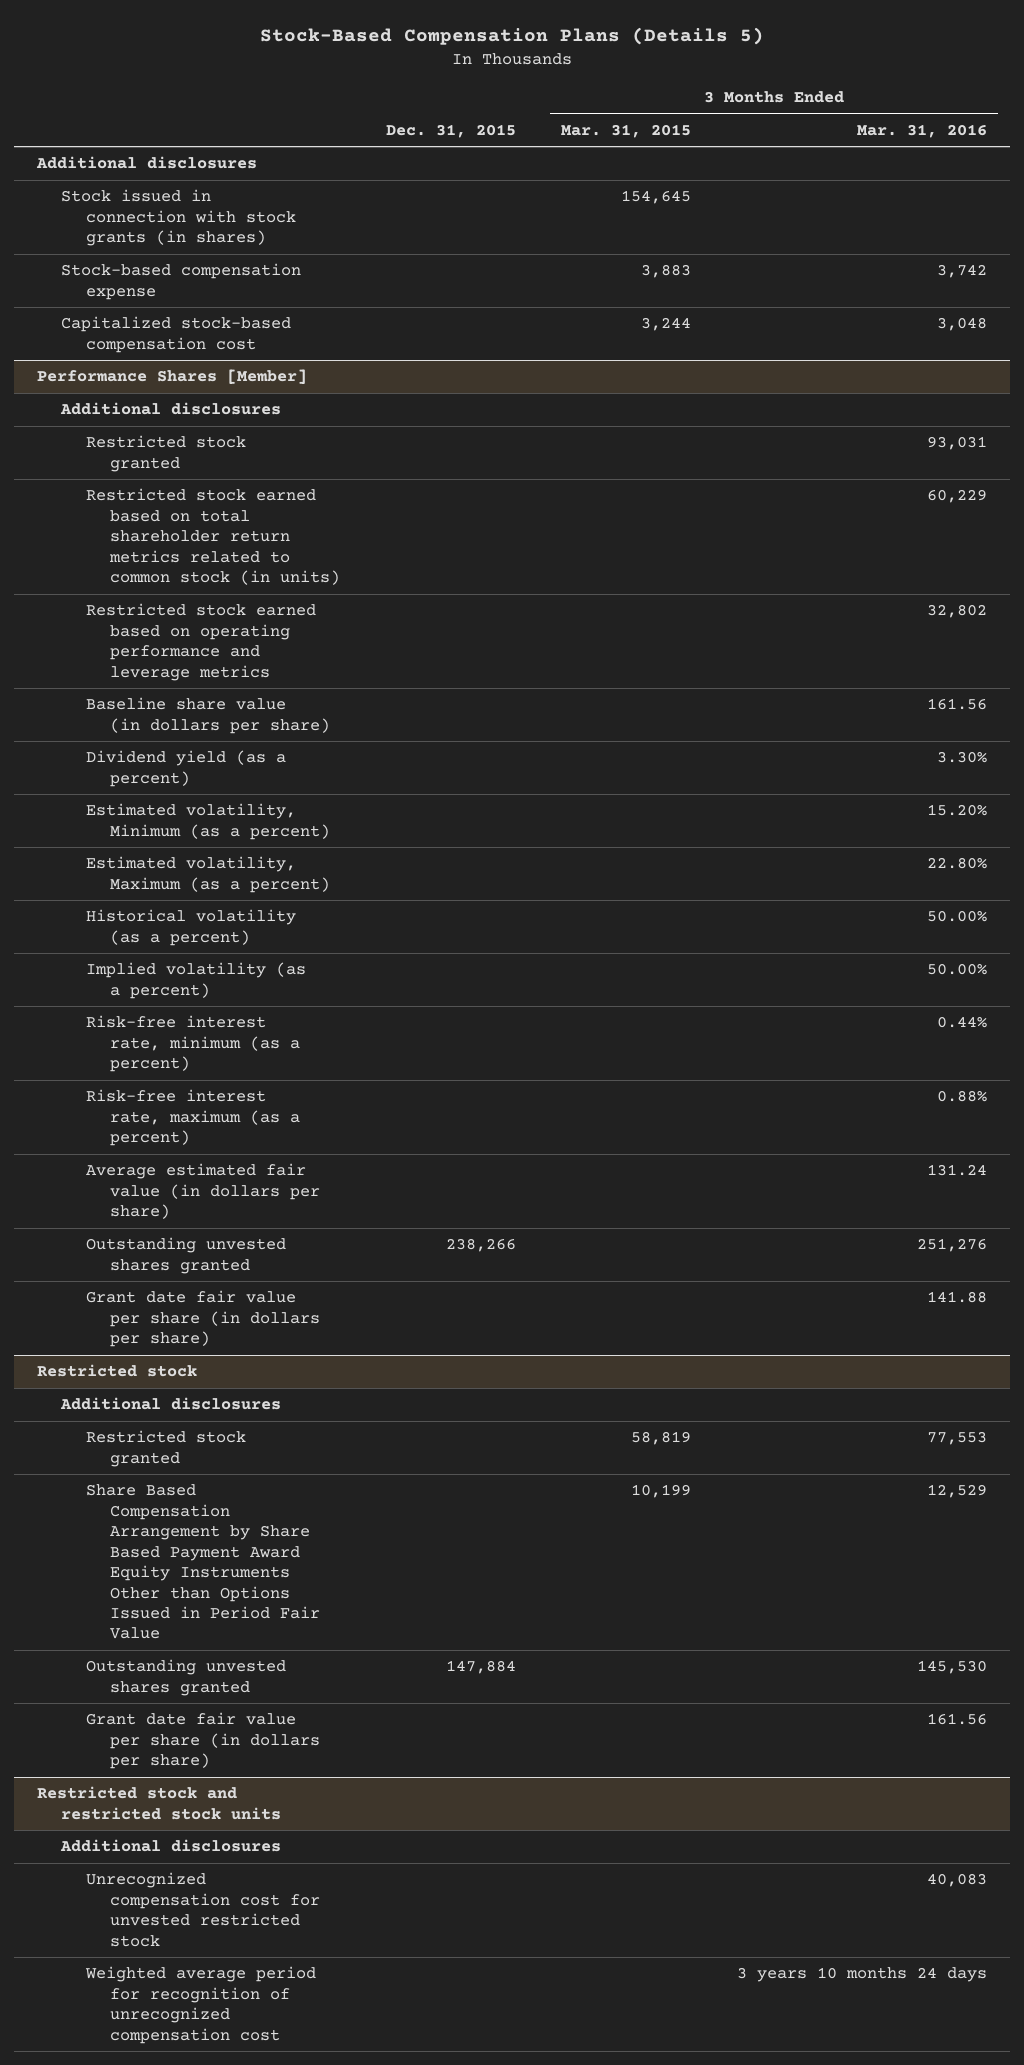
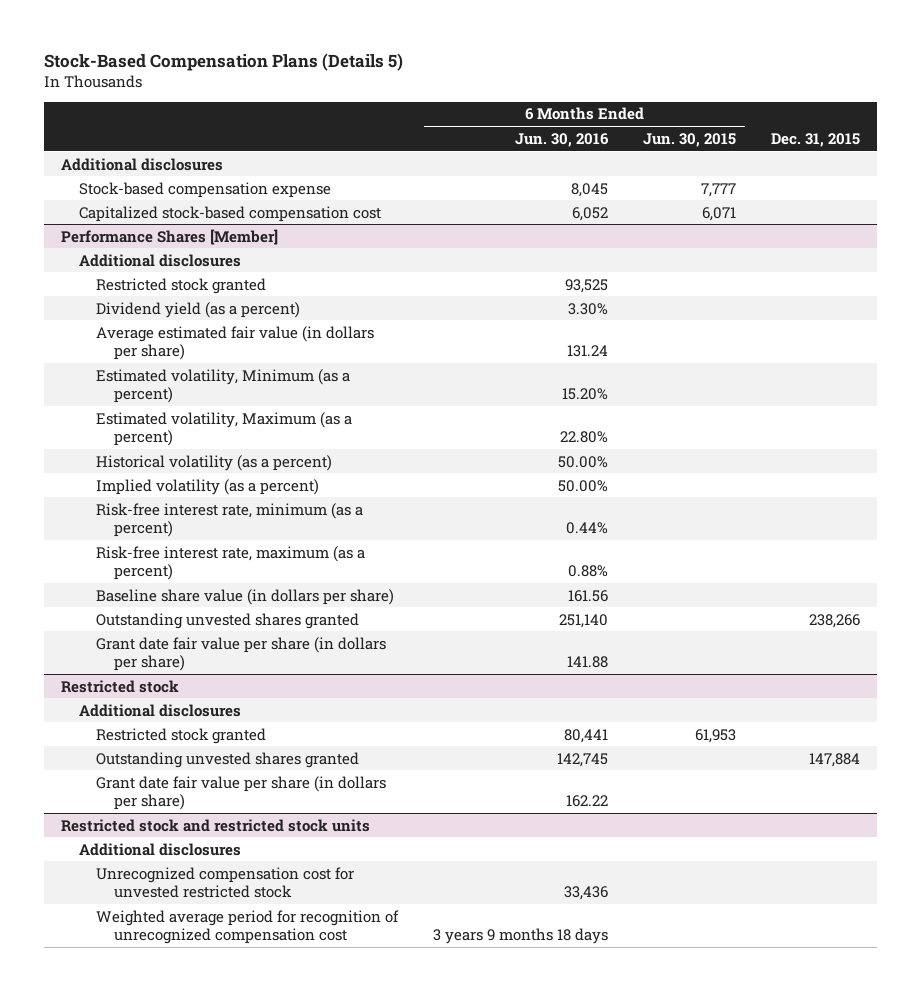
- | Dec. 31, 2015 | 3 Months Ended Mar. 31, 2015 | 3 Months Ended Mar. 31, 2016
+ | 6 Months Ended Jun. 30, 2016 | 6 Months Ended Jun. 30, 2015 | Dec. 31, 2015
- Stock issued in connection with stock grants (in shares) | | 154,645 |
@ Performance Shares [Member]
- Restricted stock earned based on total shareholder return metrics related to common stock (in units) | | | 60,229
- Restricted stock earned based on operating performance and leverage metrics | | | 32,802
moved up: Average estimated fair value (in dollars per share) | 131.24 | |
moved down: Baseline share value (in dollars per share) | 161.56 | |
@ Restricted stock
- Share Based Compensation Arrangement by Share Based Payment Award Equity Instruments Other than Options Issued in Period Fair Value | | 10,199 | 12,529

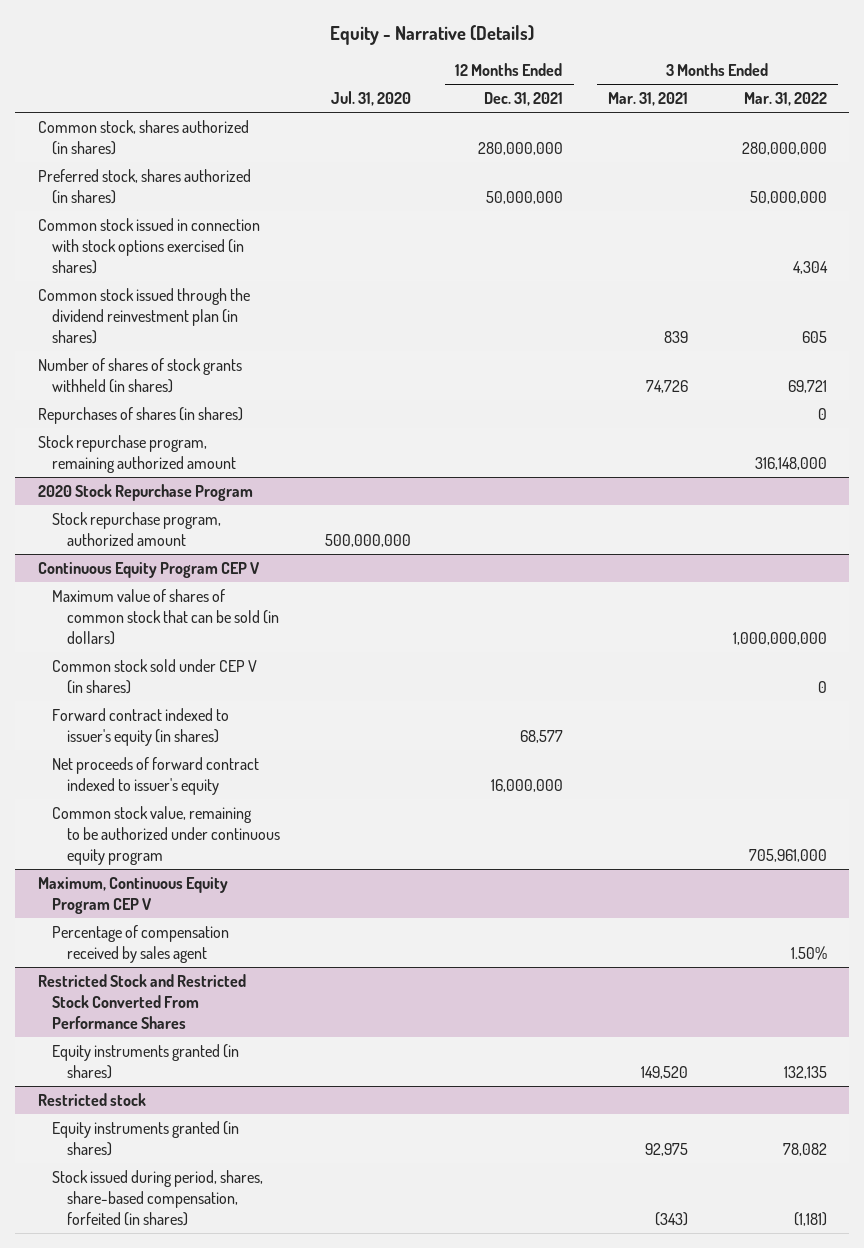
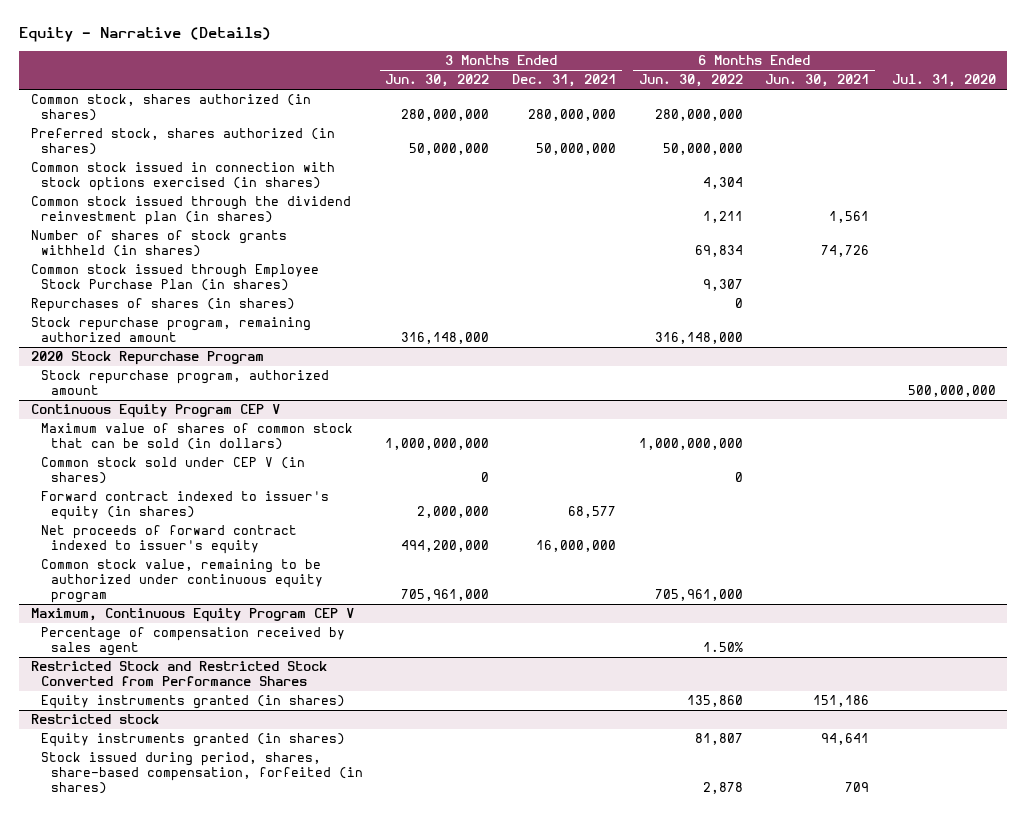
- | Jul. 31, 2020 | 12 Months Ended Dec. 31, 2021 | 3 Months Ended Mar. 31, 2021 | 3 Months Ended Mar. 31, 2022
+ | 3 Months Ended Jun. 30, 2022 | 3 Months Ended Dec. 31, 2021 | 6 Months Ended Jun. 30, 2022 | 6 Months Ended Jun. 30, 2021 | Jul. 31, 2020
+ Common stock issued through Employee Stock Purchase Plan (in shares) | | | 9,307 | |
- Restricted Stock and Restricted Stock Converted From Performance Shares
+ Restricted Stock and Restricted Stock Converted from Performance Shares

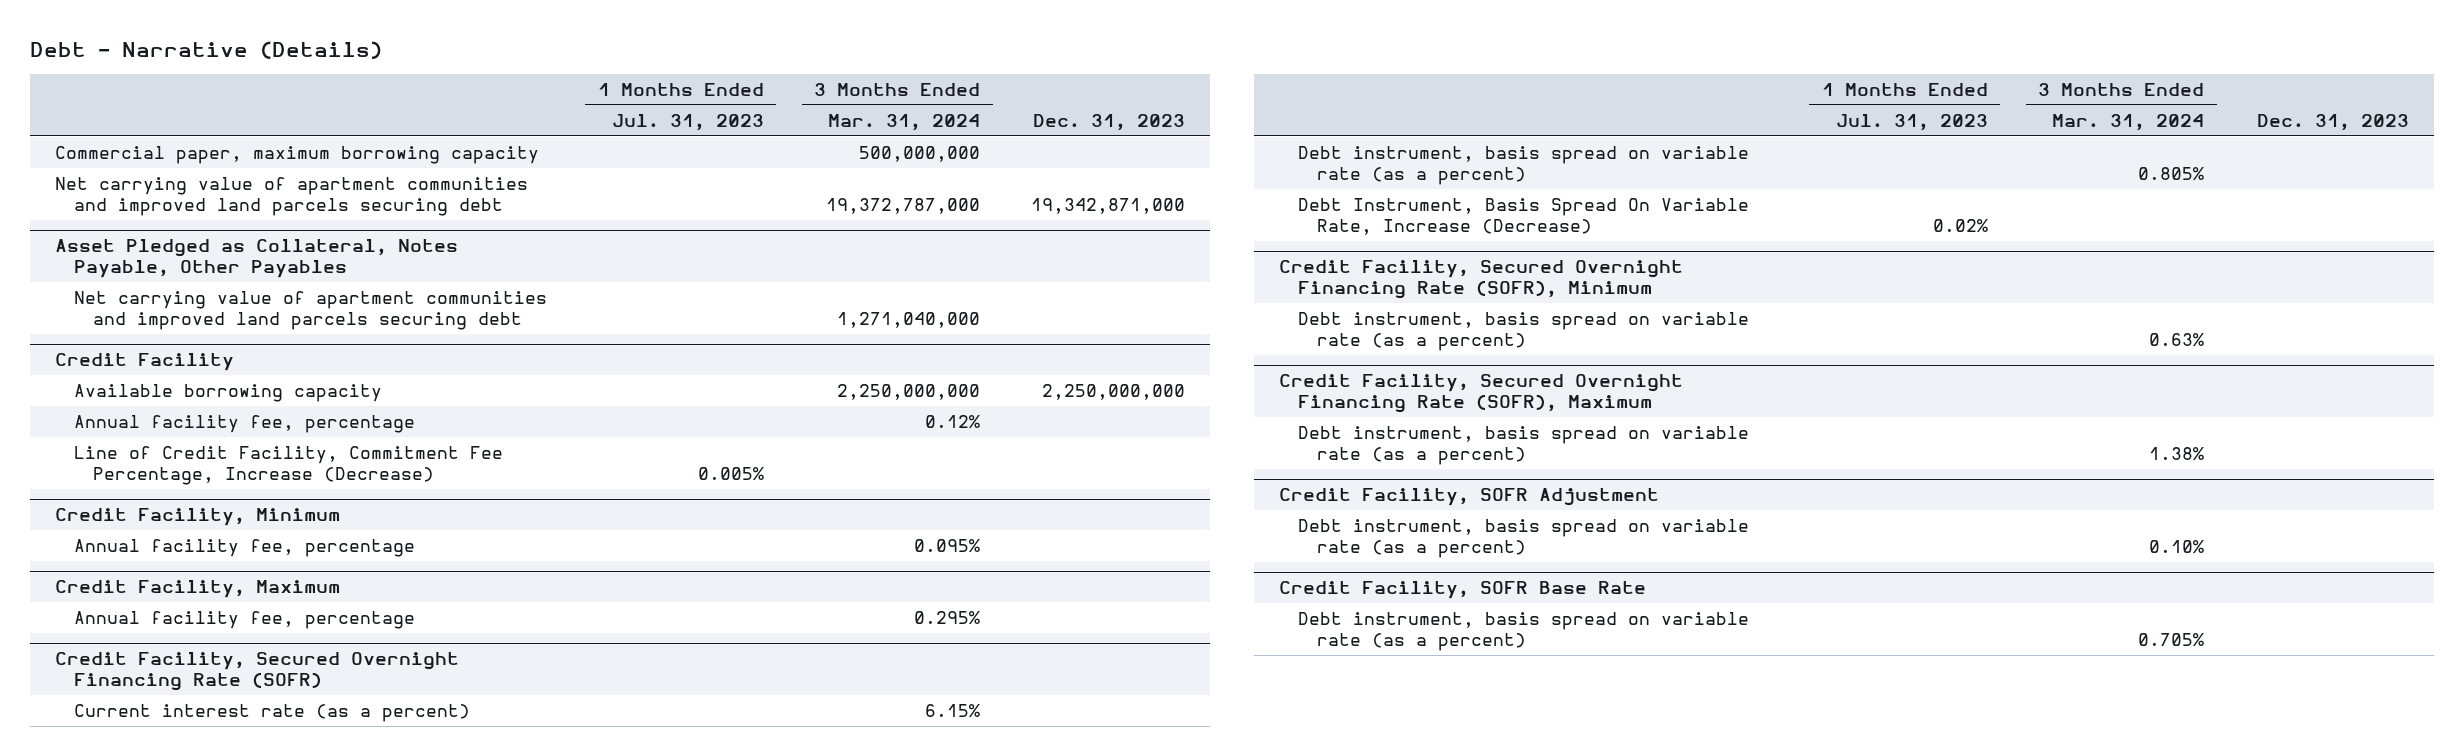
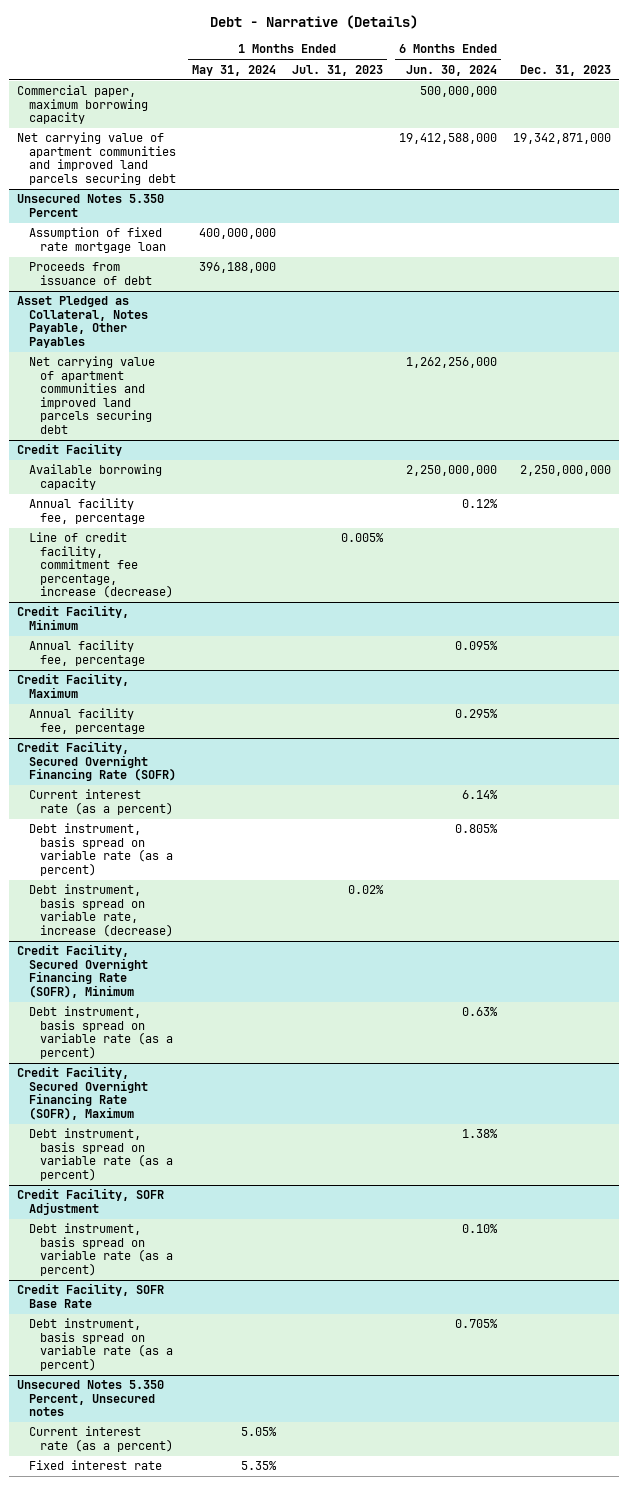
- | 1 Months Ended Jul. 31, 2023 | 3 Months Ended Mar. 31, 2024 | Dec. 31, 2023
+ | 1 Months Ended May 31, 2024 | 1 Months Ended Jul. 31, 2023 | 6 Months Ended Jun. 30, 2024 | Dec. 31, 2023
+ Unsecured Notes 5.350 Percent
+ Assumption of fixed rate mortgage loan | 400,000,000 | | |
+ Proceeds from issuance of debt | 396,188,000 | | |
@ Credit Facility
- Line of Credit Facility, Commitment Fee Percentage, Increase (Decrease) | 0.005% | |
+ Line of credit facility, commitment fee percentage, increase (decrease) | | 0.005% | |
@ Credit Facility, Secured Overnight Financing Rate (SOFR)
- Debt Instrument, Basis Spread On Variable Rate, Increase (Decrease) | 0.02% | |
+ Debt instrument, basis spread on variable rate, increase (decrease) | | 0.02% | |
+ Unsecured Notes 5.350 Percent, Unsecured notes
+ Current interest rate (as a percent) | 5.05% | | |
+ Fixed interest rate | 5.35% | | |

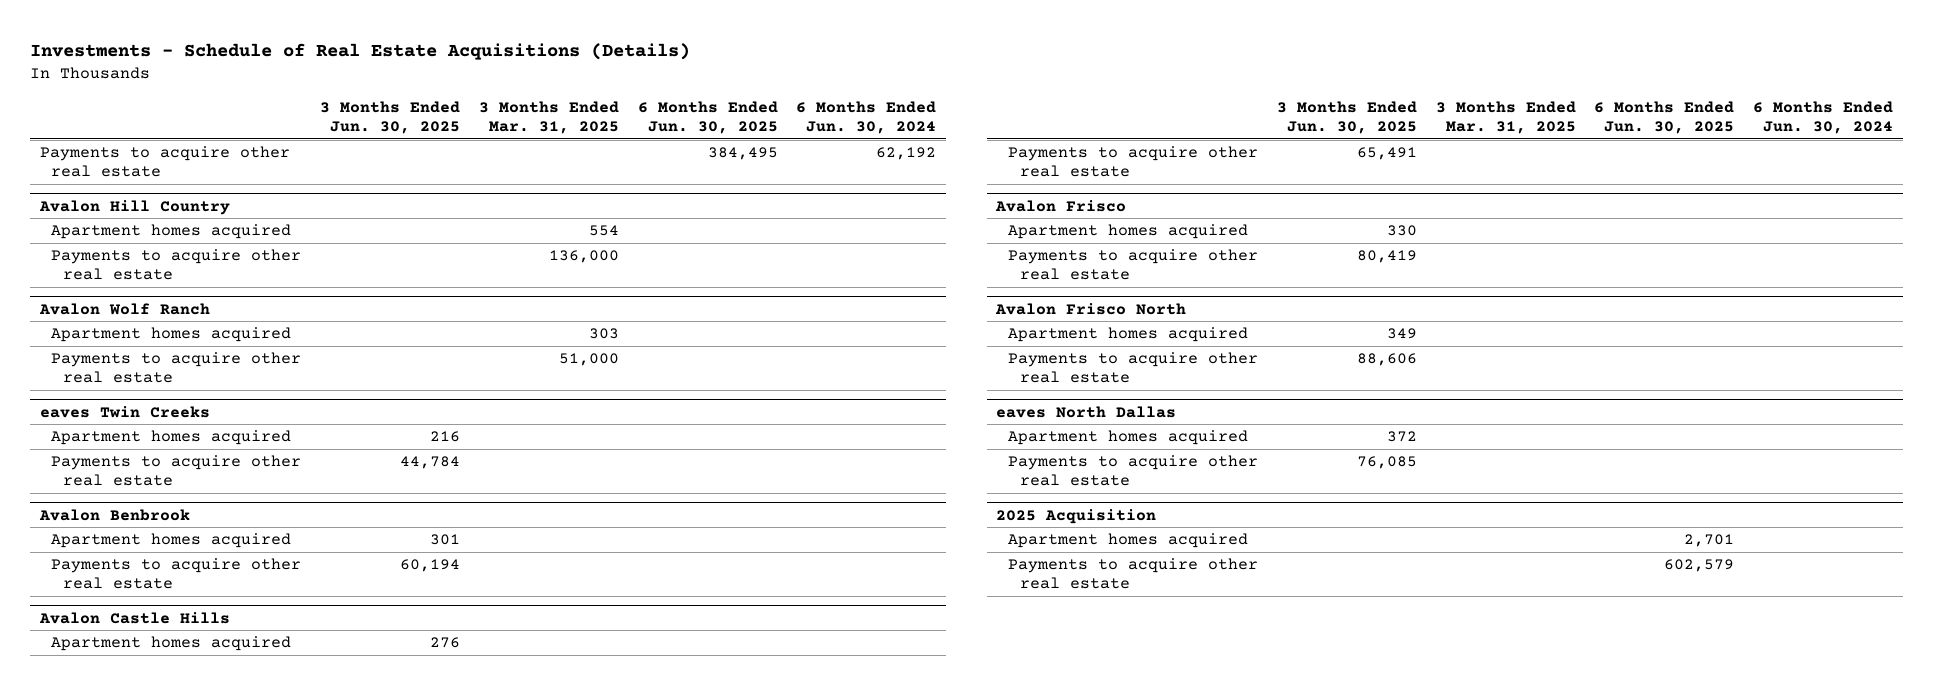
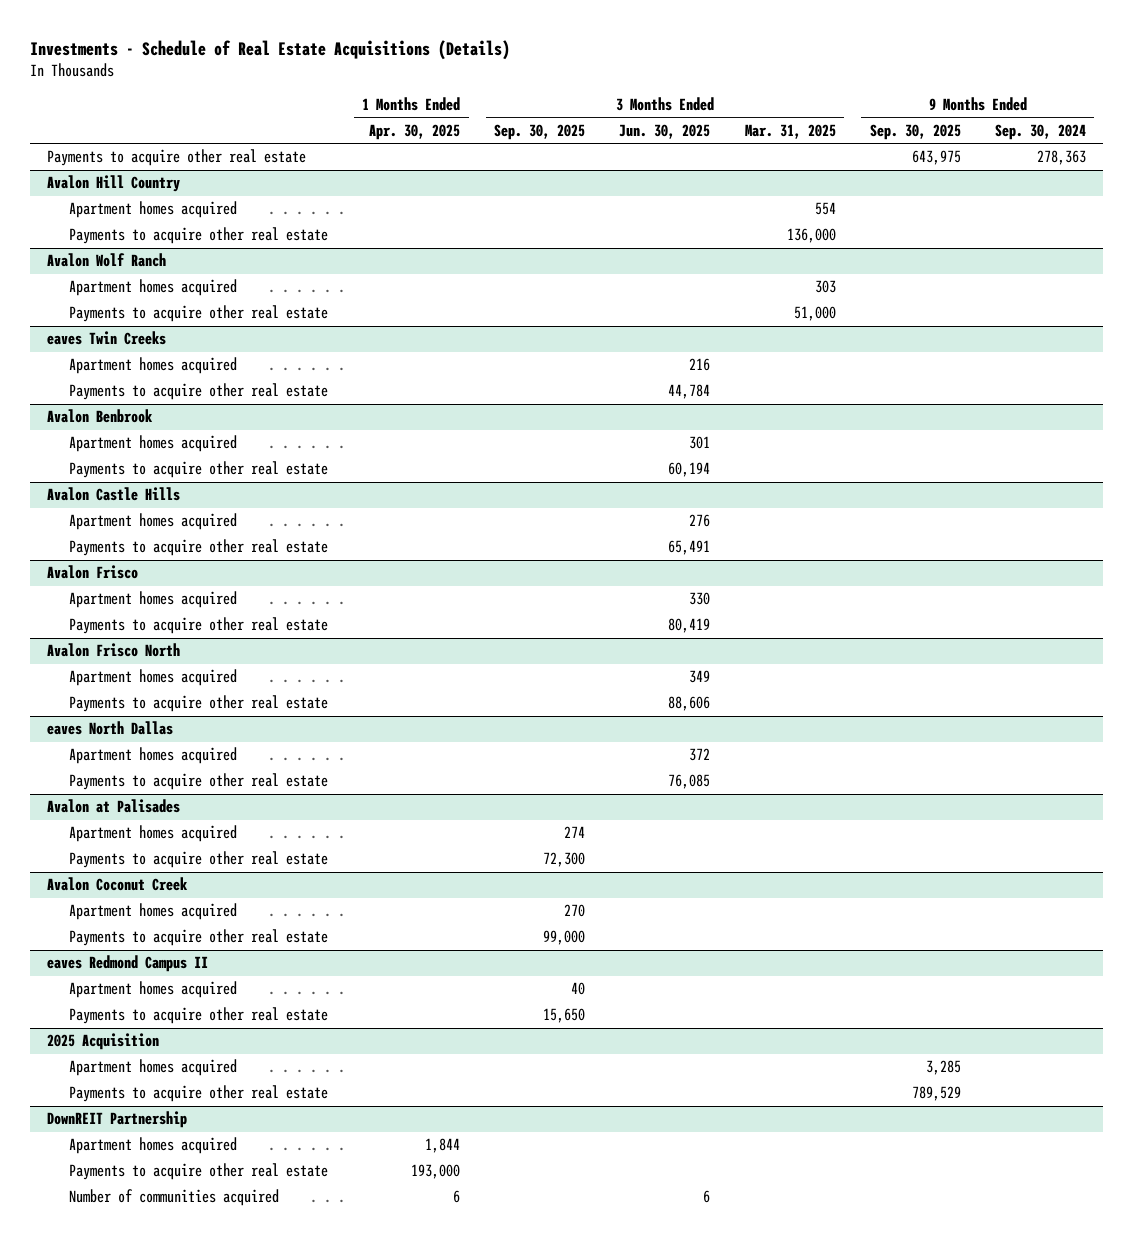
- | 3 Months Ended Jun. 30, 2025 | 3 Months Ended Mar. 31, 2025 | 6 Months Ended Jun. 30, 2025 | 6 Months Ended Jun. 30, 2024
+ | 1 Months Ended Apr. 30, 2025 | 3 Months Ended Sep. 30, 2025 | 3 Months Ended Jun. 30, 2025 | 3 Months Ended Mar. 31, 2025 | 9 Months Ended Sep. 30, 2025 | 9 Months Ended Sep. 30, 2024
+ Avalon at Palisades
+ Apartment homes acquired | | 274 | | | |
+ Payments to acquire other real estate | | 72,300 | | | |
+ Avalon Coconut Creek
+ Apartment homes acquired | | 270 | | | |
+ Payments to acquire other real estate | | 99,000 | | | |
+ eaves Redmond Campus II
+ Apartment homes acquired | | 40 | | | |
+ Payments to acquire other real estate | | 15,650 | | | |
+ DownREIT Partnership
+ Apartment homes acquired | 1,844 | | | | |
+ Payments to acquire other real estate | 193,000 | | | | |
+ Number of communities acquired | 6 | | 6 | | |

